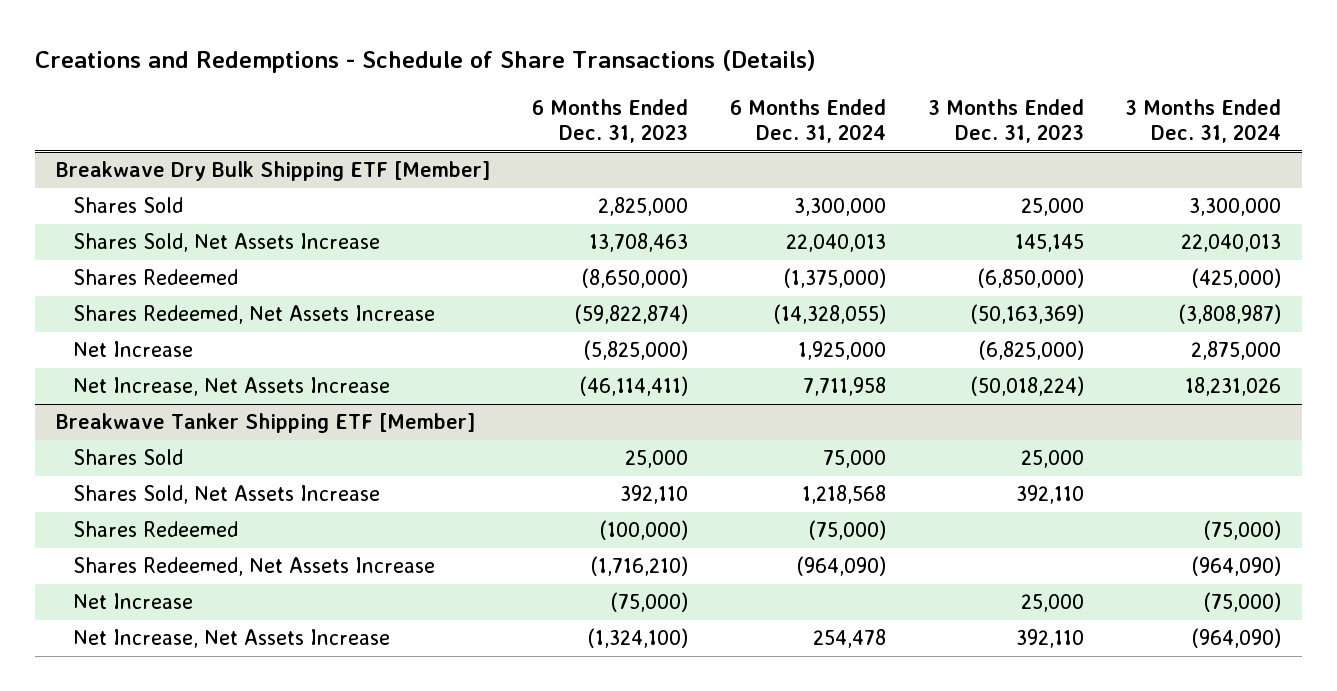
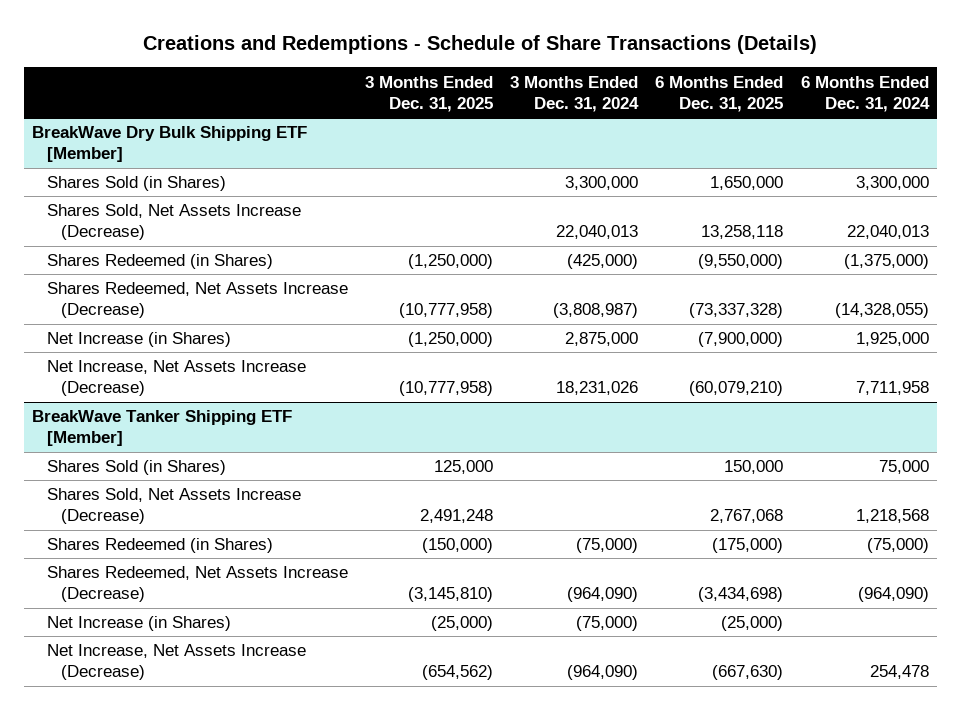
- | 6 Months Ended Dec. 31, 2023 | 6 Months Ended Dec. 31, 2024 | 3 Months Ended Dec. 31, 2023 | 3 Months Ended Dec. 31, 2024
+ | 3 Months Ended Dec. 31, 2025 | 3 Months Ended Dec. 31, 2024 | 6 Months Ended Dec. 31, 2025 | 6 Months Ended Dec. 31, 2024
- Breakwave Dry Bulk Shipping ETF [Member]
- Shares Sold | 2,825,000 | 3,300,000 | 25,000 | 3,300,000
- Shares Sold, Net Assets Increase | 13,708,463 | 22,040,013 | 145,145 | 22,040,013
- Shares Redeemed | (8,650,000) | (1,375,000) | (6,850,000) | (425,000)
- Shares Redeemed, Net Assets Increase | (59,822,874) | (14,328,055) | (50,163,369) | (3,808,987)
- Net Increase | (5,825,000) | 1,925,000 | (6,825,000) | 2,875,000
- Net Increase, Net Assets Increase | (46,114,411) | 7,711,958 | (50,018,224) | 18,231,026
- Breakwave Tanker Shipping ETF [Member]
- Shares Sold | 25,000 | 75,000 | 25,000 |
- Shares Sold, Net Assets Increase | 392,110 | 1,218,568 | 392,110 |
- Shares Redeemed | (100,000) | (75,000) | | (75,000)
- Shares Redeemed, Net Assets Increase | (1,716,210) | (964,090) | | (964,090)
- Net Increase | (75,000) | | 25,000 | (75,000)
- Net Increase, Net Assets Increase | (1,324,100) | 254,478 | 392,110 | (964,090)
+ BreakWave Dry Bulk Shipping ETF [Member]
+ Shares Sold (in Shares) | | 3,300,000 | 1,650,000 | 3,300,000
+ Shares Sold, Net Assets Increase (Decrease) | | 22,040,013 | 13,258,118 | 22,040,013
+ Shares Redeemed (in Shares) | (1,250,000) | (425,000) | (9,550,000) | (1,375,000)
+ Shares Redeemed, Net Assets Increase (Decrease) | (10,777,958) | (3,808,987) | (73,337,328) | (14,328,055)
+ Net Increase (in Shares) | (1,250,000) | 2,875,000 | (7,900,000) | 1,925,000
+ Net Increase, Net Assets Increase (Decrease) | (10,777,958) | 18,231,026 | (60,079,210) | 7,711,958
+ BreakWave Tanker Shipping ETF [Member]
+ Shares Sold (in Shares) | 125,000 | | 150,000 | 75,000
+ Shares Sold, Net Assets Increase (Decrease) | 2,491,248 | | 2,767,068 | 1,218,568
+ Shares Redeemed (in Shares) | (150,000) | (75,000) | (175,000) | (75,000)
+ Shares Redeemed, Net Assets Increase (Decrease) | (3,145,810) | (964,090) | (3,434,698) | (964,090)
+ Net Increase (in Shares) | (25,000) | (75,000) | (25,000) |
+ Net Increase, Net Assets Increase (Decrease) | (654,562) | (964,090) | (667,630) | 254,478

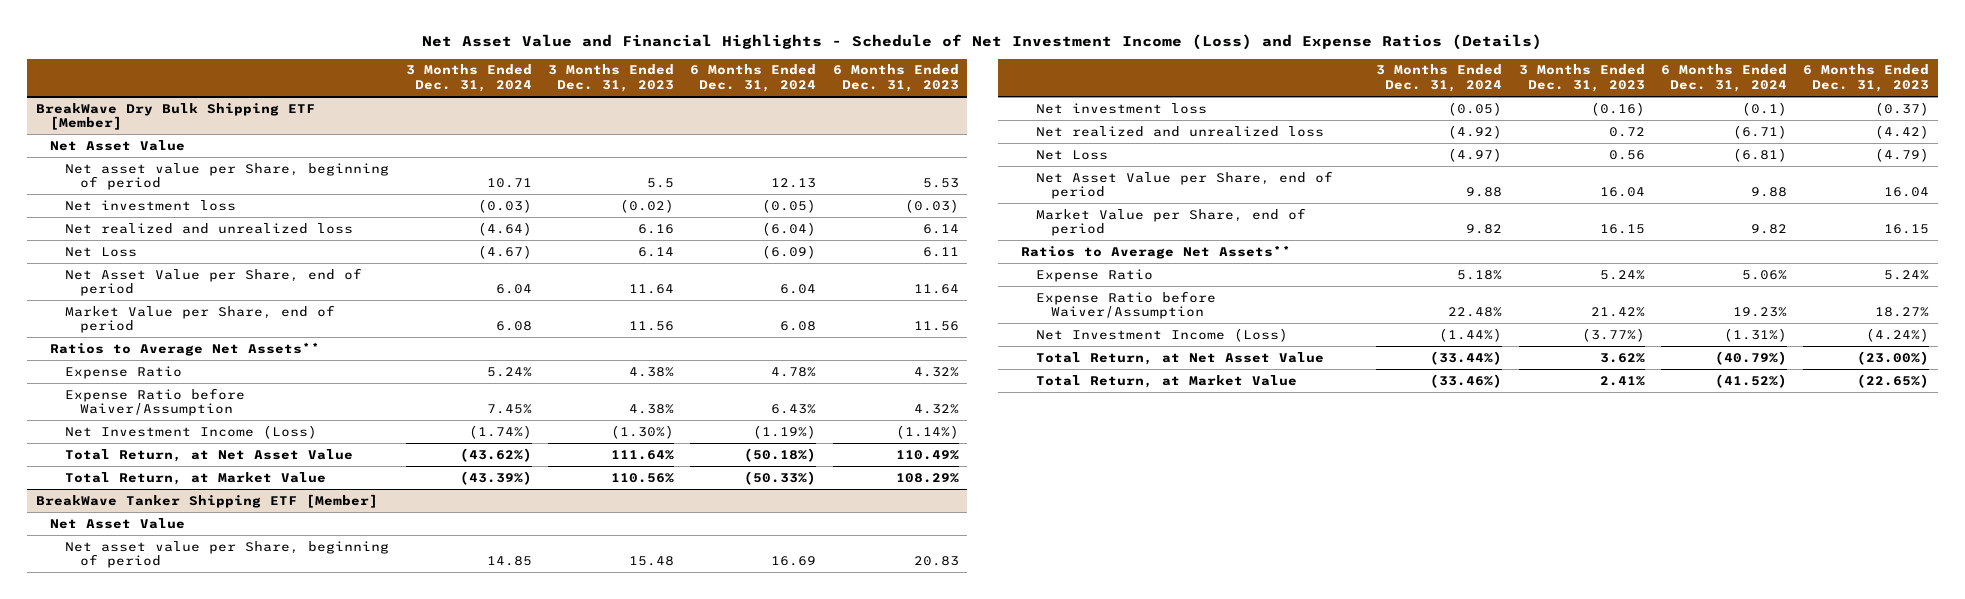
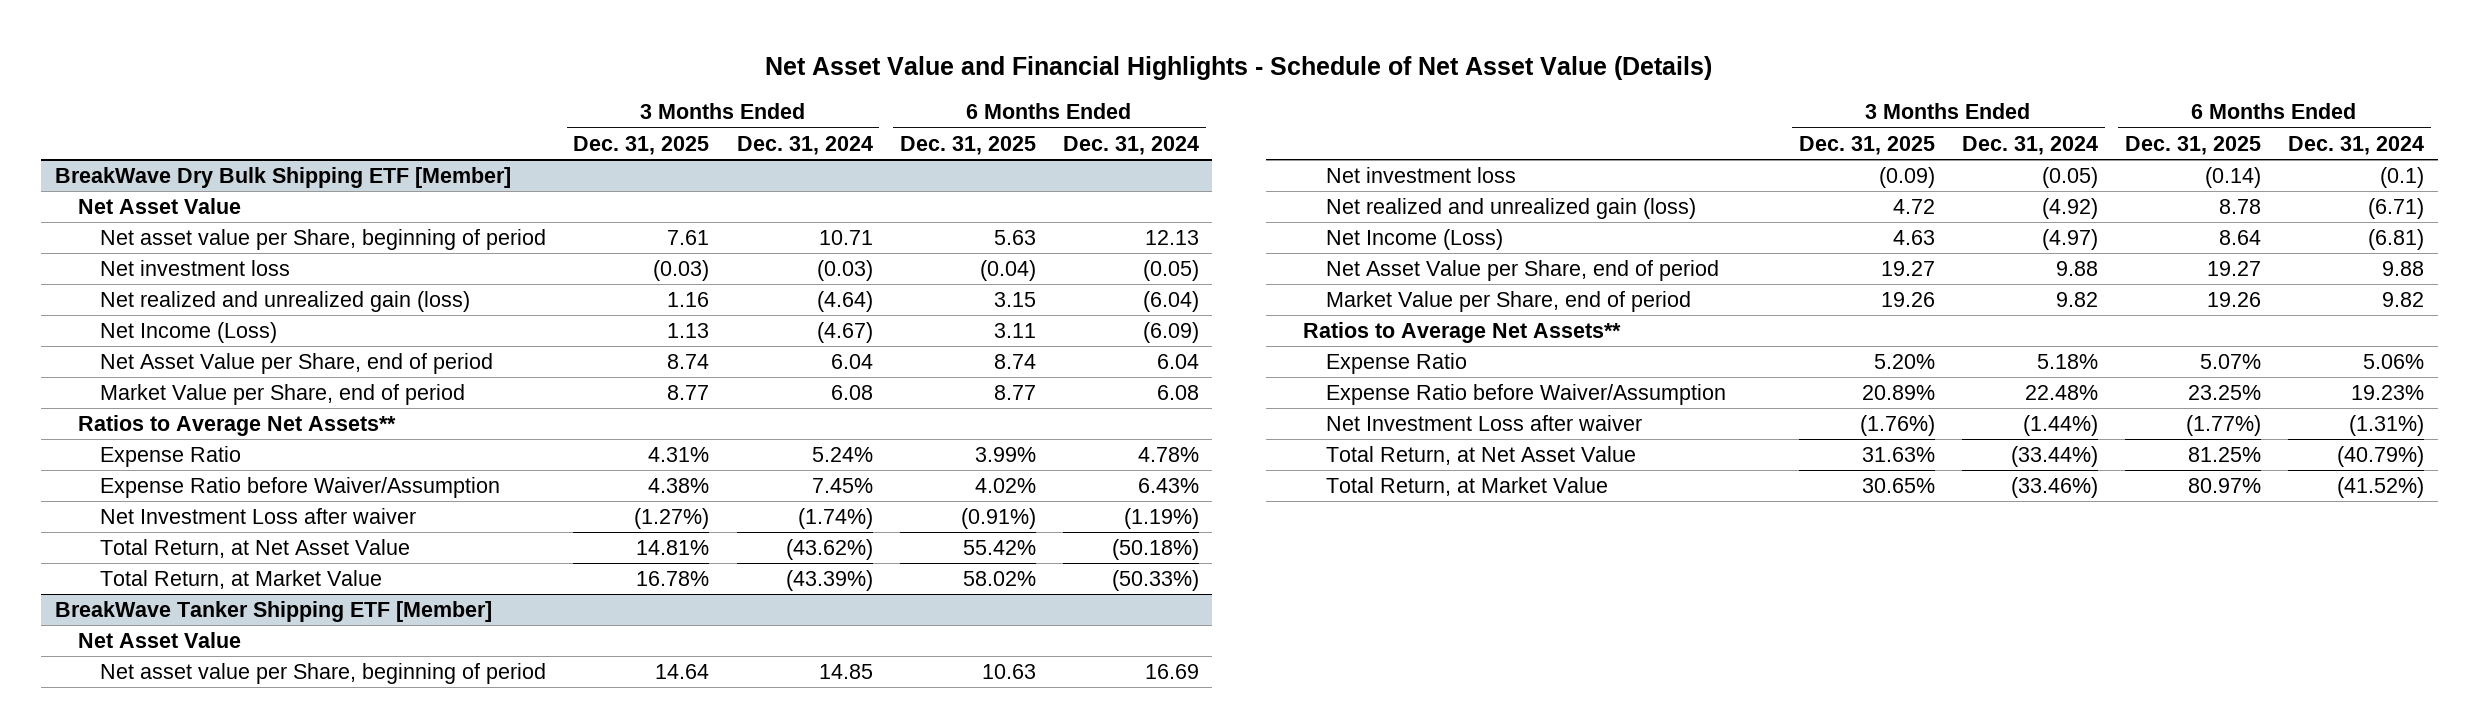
- Net Asset Value and Financial Highlights - Schedule of Net Investment Income (Loss) and Expense Ratios (Details)
+ Net Asset Value and Financial Highlights - Schedule of Net Asset Value (Details)
- | 3 Months Ended Dec. 31, 2024 | 3 Months Ended Dec. 31, 2023 | 6 Months Ended Dec. 31, 2024 | 6 Months Ended Dec. 31, 2023
+ | 3 Months Ended Dec. 31, 2025 | 3 Months Ended Dec. 31, 2024 | 6 Months Ended Dec. 31, 2025 | 6 Months Ended Dec. 31, 2024
@ BreakWave Dry Bulk Shipping ETF [Member]
- Net realized and unrealized loss | (4.64) | 6.16 | (6.04) | 6.14
- Net Loss | (4.67) | 6.14 | (6.09) | 6.11
+ Net realized and unrealized gain (loss) | 1.16 | (4.64) | 3.15 | (6.04)
+ Net Income (Loss) | 1.13 | (4.67) | 3.11 | (6.09)
- Net Investment Income (Loss) | (1.74%) | (1.30%) | (1.19%) | (1.14%)
+ Net Investment Loss after waiver | (1.27%) | (1.74%) | (0.91%) | (1.19%)
@ BreakWave Tanker Shipping ETF [Member]
- Net realized and unrealized loss | (4.92) | 0.72 | (6.71) | (4.42)
- Net Loss | (4.97) | 0.56 | (6.81) | (4.79)
+ Net realized and unrealized gain (loss) | 4.72 | (4.92) | 8.78 | (6.71)
+ Net Income (Loss) | 4.63 | (4.97) | 8.64 | (6.81)
- Net Investment Income (Loss) | (1.44%) | (3.77%) | (1.31%) | (4.24%)
+ Net Investment Loss after waiver | (1.76%) | (1.44%) | (1.77%) | (1.31%)

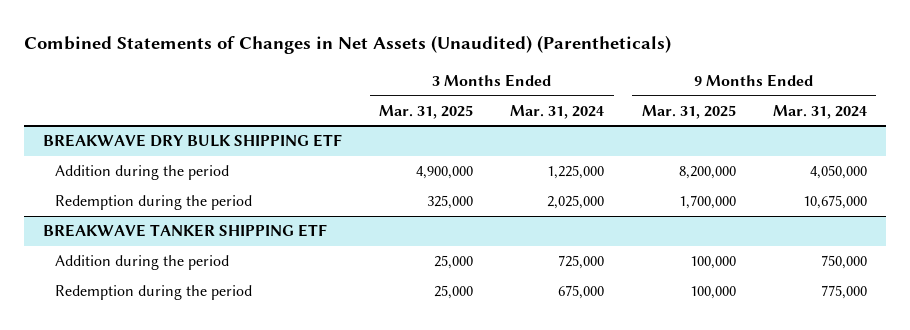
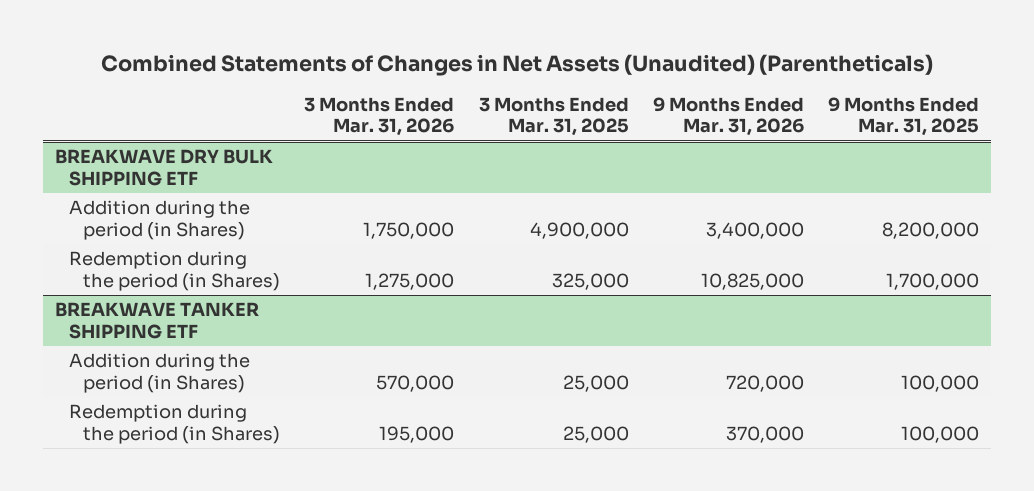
- | 3 Months Ended Mar. 31, 2025 | 3 Months Ended Mar. 31, 2024 | 9 Months Ended Mar. 31, 2025 | 9 Months Ended Mar. 31, 2024
+ | 3 Months Ended Mar. 31, 2026 | 3 Months Ended Mar. 31, 2025 | 9 Months Ended Mar. 31, 2026 | 9 Months Ended Mar. 31, 2025
@ BREAKWAVE DRY BULK SHIPPING ETF
- Addition during the period | 4,900,000 | 1,225,000 | 8,200,000 | 4,050,000
- Redemption during the period | 325,000 | 2,025,000 | 1,700,000 | 10,675,000
+ Addition during the period (in Shares) | 1,750,000 | 4,900,000 | 3,400,000 | 8,200,000
+ Redemption during the period (in Shares) | 1,275,000 | 325,000 | 10,825,000 | 1,700,000
@ BREAKWAVE TANKER SHIPPING ETF
- Addition during the period | 25,000 | 725,000 | 100,000 | 750,000
- Redemption during the period | 25,000 | 675,000 | 100,000 | 775,000
+ Addition during the period (in Shares) | 570,000 | 25,000 | 720,000 | 100,000
+ Redemption during the period (in Shares) | 195,000 | 25,000 | 370,000 | 100,000

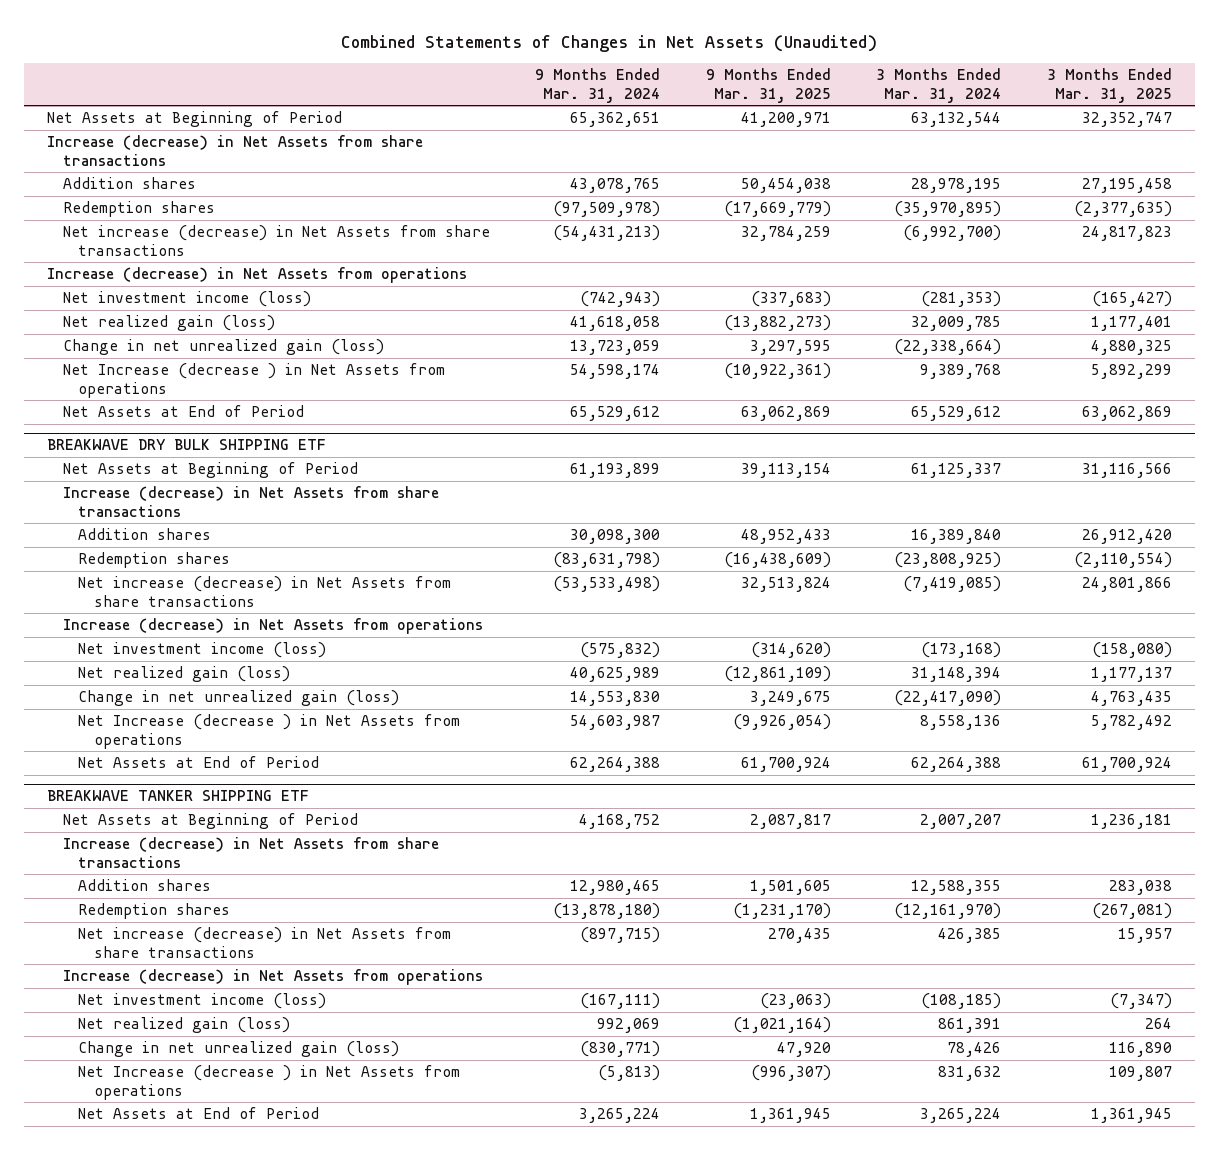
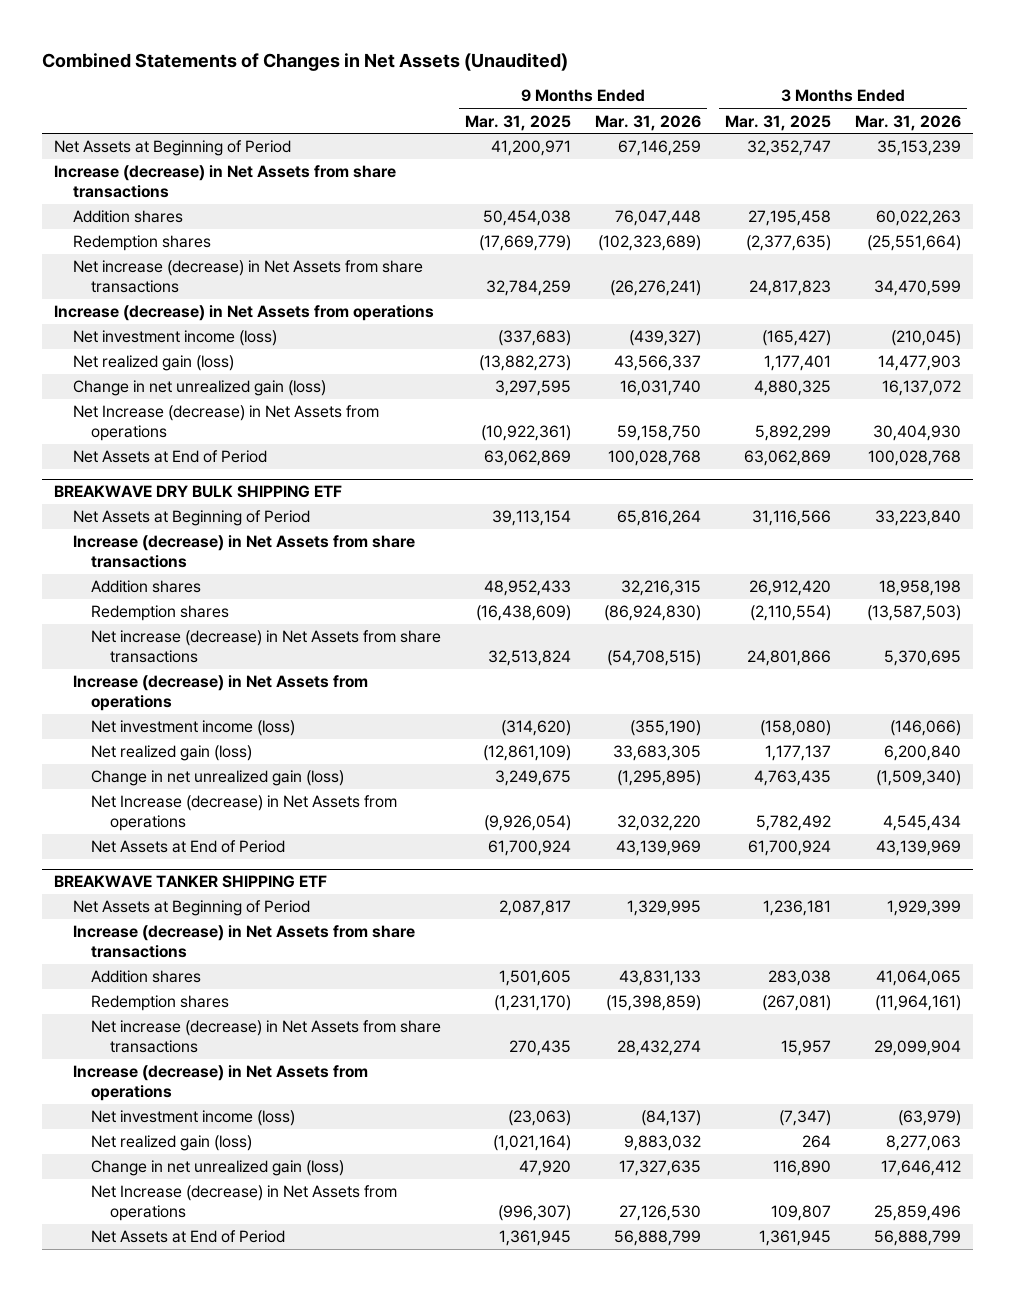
- | 9 Months Ended Mar. 31, 2024 | 9 Months Ended Mar. 31, 2025 | 3 Months Ended Mar. 31, 2024 | 3 Months Ended Mar. 31, 2025
+ | 9 Months Ended Mar. 31, 2025 | 9 Months Ended Mar. 31, 2026 | 3 Months Ended Mar. 31, 2025 | 3 Months Ended Mar. 31, 2026
- Net Increase (decrease ) in Net Assets from operations | 54,598,174 | (10,922,361) | 9,389,768 | 5,892,299
+ Net Increase (decrease) in Net Assets from operations | (10,922,361) | 59,158,750 | 5,892,299 | 30,404,930
@ BREAKWAVE DRY BULK SHIPPING ETF
- Net Increase (decrease ) in Net Assets from operations | 54,603,987 | (9,926,054) | 8,558,136 | 5,782,492
+ Net Increase (decrease) in Net Assets from operations | (9,926,054) | 32,032,220 | 5,782,492 | 4,545,434
@ BREAKWAVE TANKER SHIPPING ETF
- Net Increase (decrease ) in Net Assets from operations | (5,813) | (996,307) | 831,632 | 109,807
+ Net Increase (decrease) in Net Assets from operations | (996,307) | 27,126,530 | 109,807 | 25,859,496

